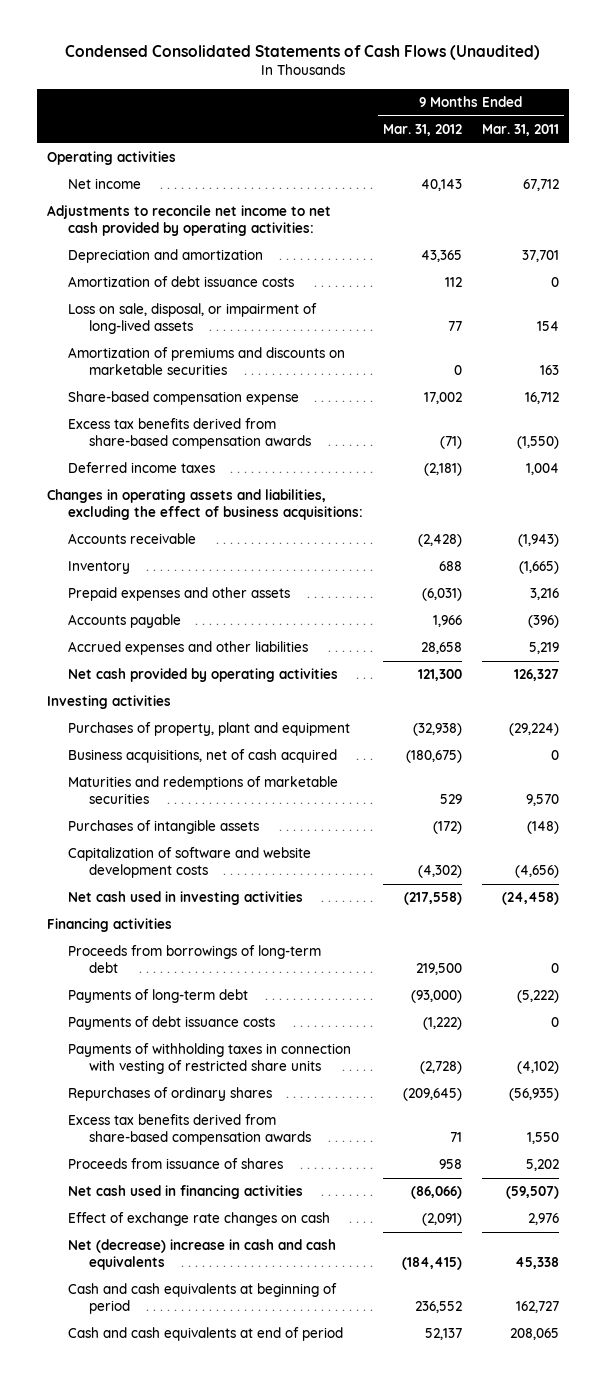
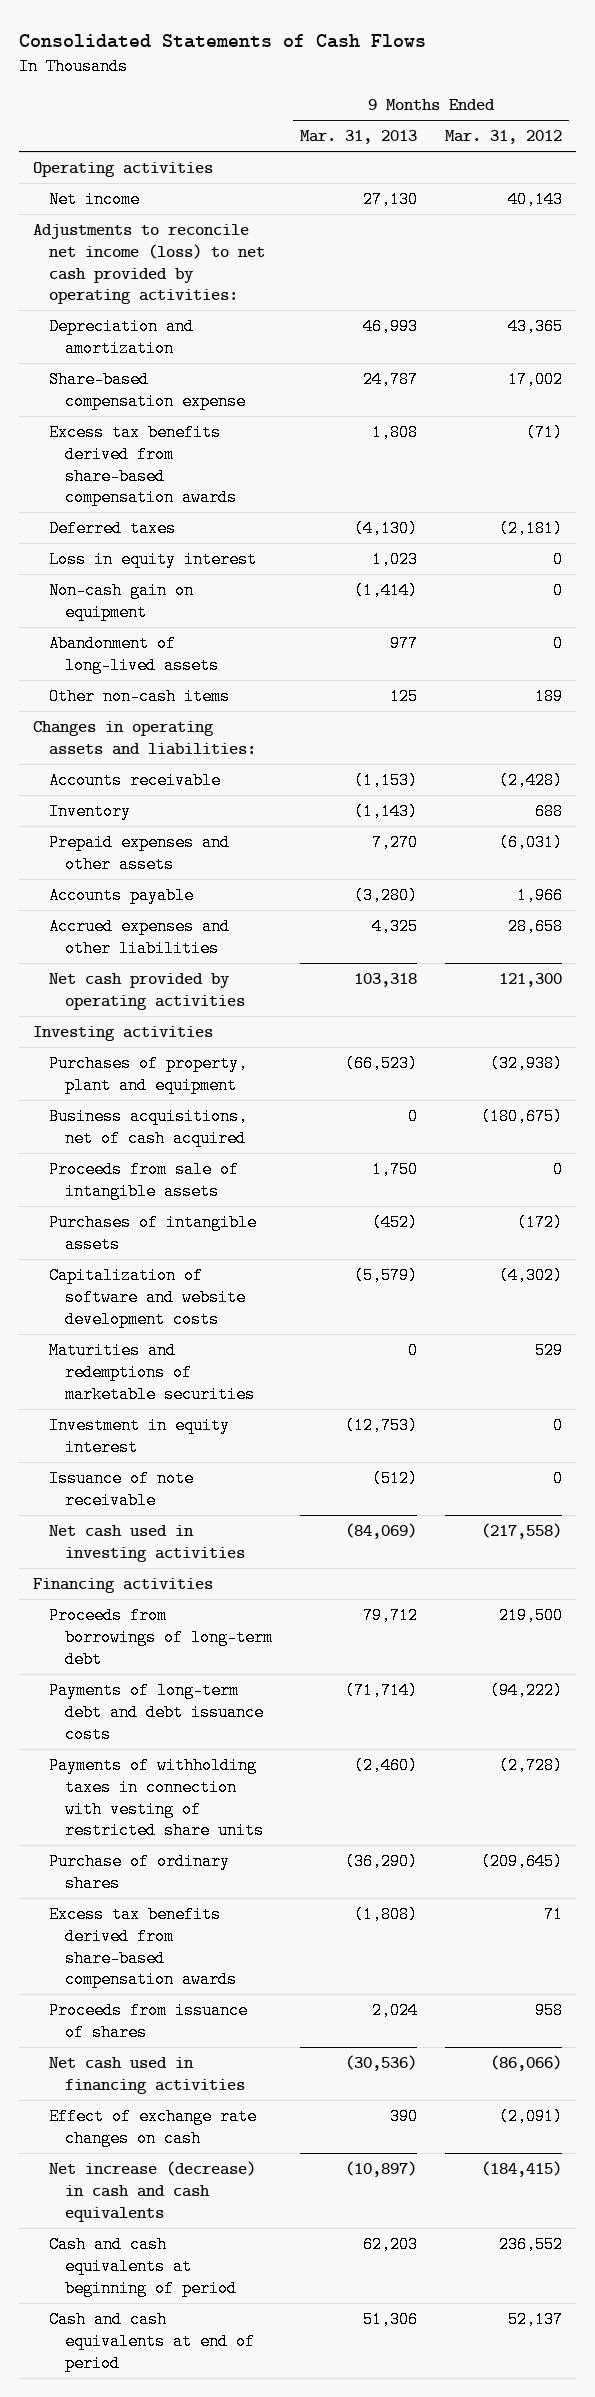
- Condensed Consolidated Statements of Cash Flows (Unaudited)
+ Consolidated Statements of Cash Flows
- | 9 Months Ended Mar. 31, 2012 | 9 Months Ended Mar. 31, 2011
+ | 9 Months Ended Mar. 31, 2013 | 9 Months Ended Mar. 31, 2012
- Adjustments to reconcile net income to net cash provided by operating activities:
+ Adjustments to reconcile net income (loss) to net cash provided by operating activities:
- Amortization of debt issuance costs | 112 | 0
- Loss on sale, disposal, or impairment of long-lived assets | 77 | 154
- Amortization of premiums and discounts on marketable securities | 0 | 163
- Deferred income taxes | (2,181) | 1,004
- Changes in operating assets and liabilities, excluding the effect of business acquisitions:
+ Deferred taxes | (4,130) | (2,181)
+ Loss in equity interest | 1,023 | 0
+ Non-cash gain on equipment | (1,414) | 0
+ Abandonment of long-lived assets | 977 | 0
+ Other non-cash items | 125 | 189
+ Changes in operating assets and liabilities:
+ Proceeds from sale of intangible assets | 1,750 | 0
moved down: Maturities and redemptions of marketable securities | 0 | 529
+ Investment in equity interest | (12,753) | 0
+ Issuance of note receivable | (512) | 0
- Payments of long-term debt | (93,000) | (5,222)
- Payments of debt issuance costs | (1,222) | 0
+ Payments of long-term debt and debt issuance costs | (71,714) | (94,222)
- Repurchases of ordinary shares | (209,645) | (56,935)
+ Purchase of ordinary shares | (36,290) | (209,645)
- Net (decrease) increase in cash and cash equivalents | (184,415) | 45,338
+ Net increase (decrease) in cash and cash equivalents | (10,897) | (184,415)

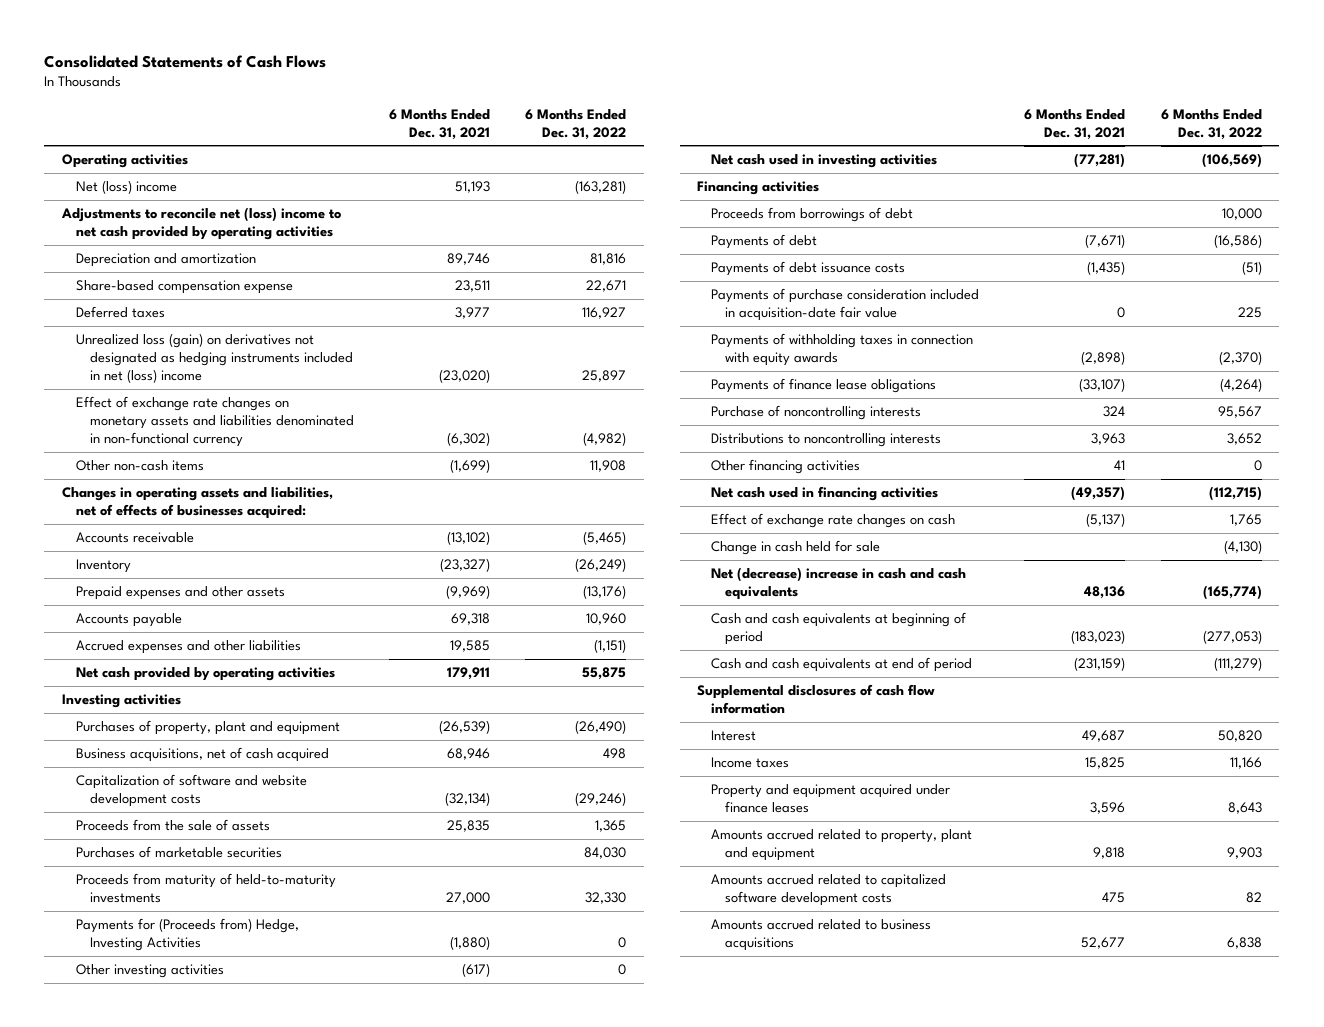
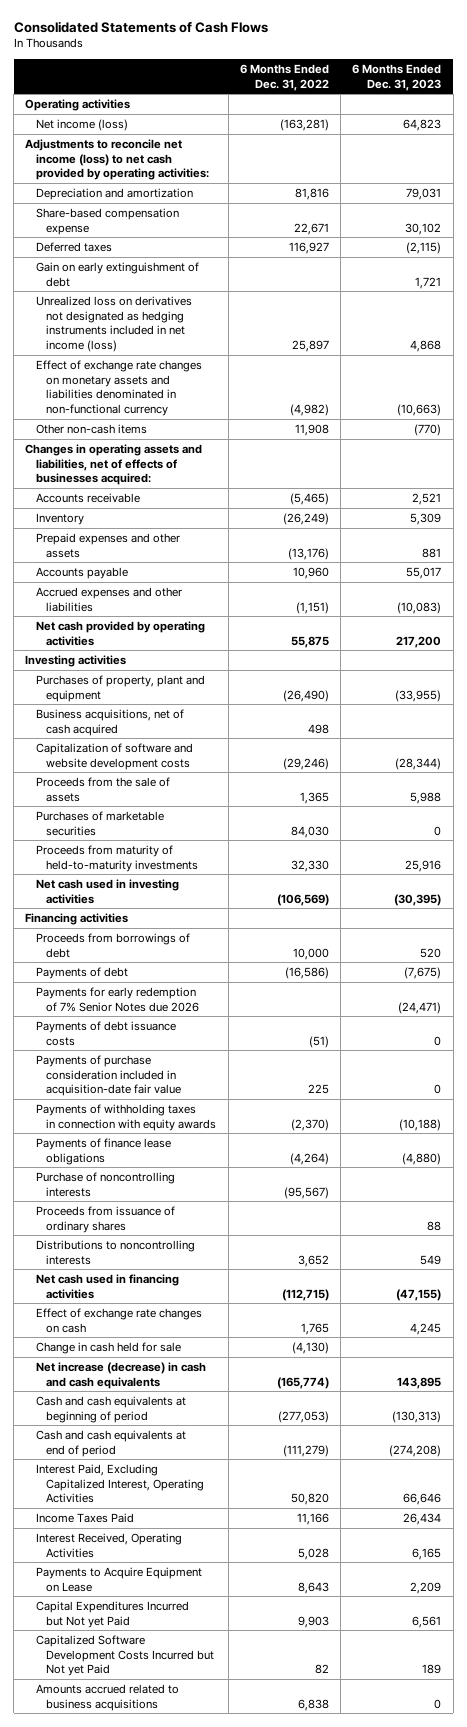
- | 6 Months Ended Dec. 31, 2021 | 6 Months Ended Dec. 31, 2022
+ | 6 Months Ended Dec. 31, 2022 | 6 Months Ended Dec. 31, 2023
- Net (loss) income | 51,193 | (163,281)
- Adjustments to reconcile net (loss) income to net cash provided by operating activities
+ Net income (loss) | (163,281) | 64,823
+ Adjustments to reconcile net income (loss) to net cash provided by operating activities:
- Unrealized loss (gain) on derivatives not designated as hedging instruments included in net (loss) income | (23,020) | 25,897
+ Gain on early extinguishment of debt | | 1,721
+ Unrealized loss on derivatives not designated as hedging instruments included in net income (loss) | 25,897 | 4,868
- Payments for (Proceeds from) Hedge, Investing Activities | (1,880) | 0
- Other investing activities | (617) | 0
+ Payments for early redemption of 7% Senior Notes due 2026 | | (24,471)
- Purchase of noncontrolling interests | 324 | 95,567
+ Purchase of noncontrolling interests | (95,567) |
+ Proceeds from issuance of ordinary shares | | 88
- Other financing activities | 41 | 0
- Net (decrease) increase in cash and cash equivalents | 48,136 | (165,774)
+ Net increase (decrease) in cash and cash equivalents | (165,774) | 143,895
- Supplemental disclosures of cash flow information
- Interest | 49,687 | 50,820
- Income taxes | 15,825 | 11,166
- Property and equipment acquired under finance leases | 3,596 | 8,643
- Amounts accrued related to property, plant and equipment | 9,818 | 9,903
- Amounts accrued related to capitalized software development costs | 475 | 82
+ Interest Paid, Excluding Capitalized Interest, Operating Activities | 50,820 | 66,646
+ Income Taxes Paid | 11,166 | 26,434
+ Interest Received, Operating Activities | 5,028 | 6,165
+ Payments to Acquire Equipment on Lease | 8,643 | 2,209
+ Capital Expenditures Incurred but Not yet Paid | 9,903 | 6,561
+ Capitalized Software Development Costs Incurred but Not yet Paid | 82 | 189

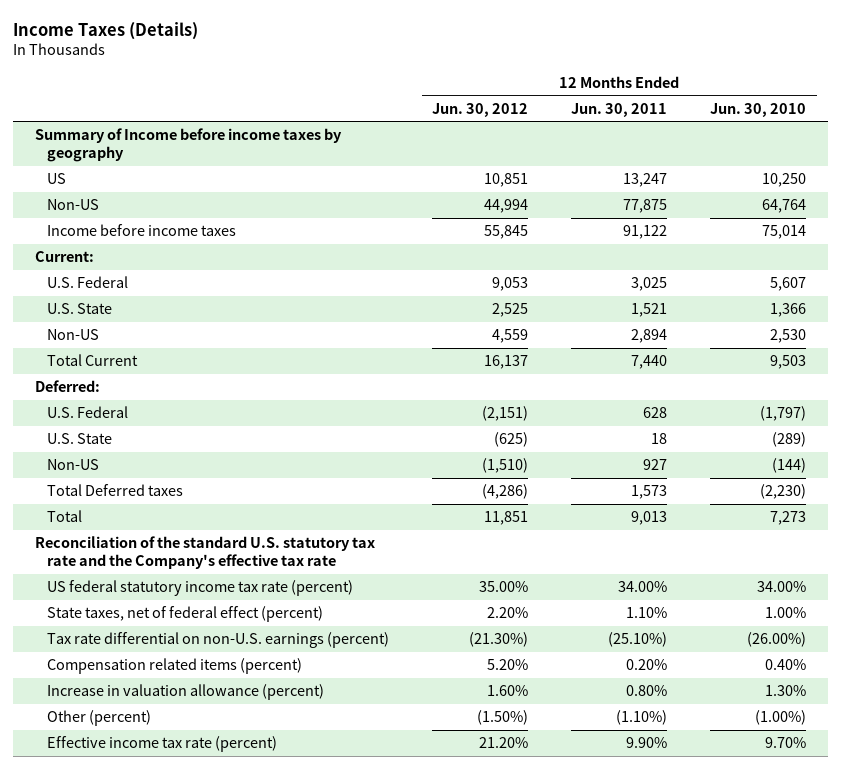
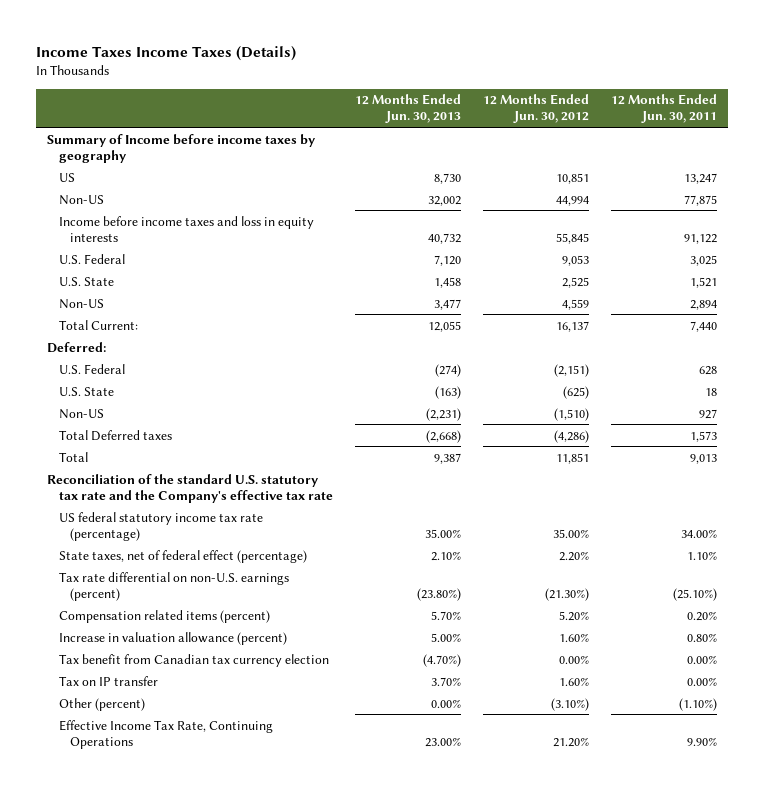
- Income Taxes (Details)
+ Income Taxes Income Taxes (Details)
- | 12 Months Ended Jun. 30, 2012 | 12 Months Ended Jun. 30, 2011 | 12 Months Ended Jun. 30, 2010
+ | 12 Months Ended Jun. 30, 2013 | 12 Months Ended Jun. 30, 2012 | 12 Months Ended Jun. 30, 2011
- Income before income taxes | 55,845 | 91,122 | 75,014
- Current:
+ Income before income taxes and loss in equity interests | 40,732 | 55,845 | 91,122
- Total Current | 16,137 | 7,440 | 9,503
+ Total Current: | 12,055 | 16,137 | 7,440
- US federal statutory income tax rate (percent) | 35.00% | 34.00% | 34.00%
- State taxes, net of federal effect (percent) | 2.20% | 1.10% | 1.00%
+ US federal statutory income tax rate (percentage) | 35.00% | 35.00% | 34.00%
+ State taxes, net of federal effect (percentage) | 2.10% | 2.20% | 1.10%
- Other (percent) | (1.50%) | (1.10%) | (1.00%)
- Effective income tax rate (percent) | 21.20% | 9.90% | 9.70%
+ Tax benefit from Canadian tax currency election | (4.70%) | 0.00% | 0.00%
+ Tax on IP transfer | 3.70% | 1.60% | 0.00%
+ Other (percent) | 0.00% | (3.10%) | (1.10%)
+ Effective Income Tax Rate, Continuing Operations | 23.00% | 21.20% | 9.90%

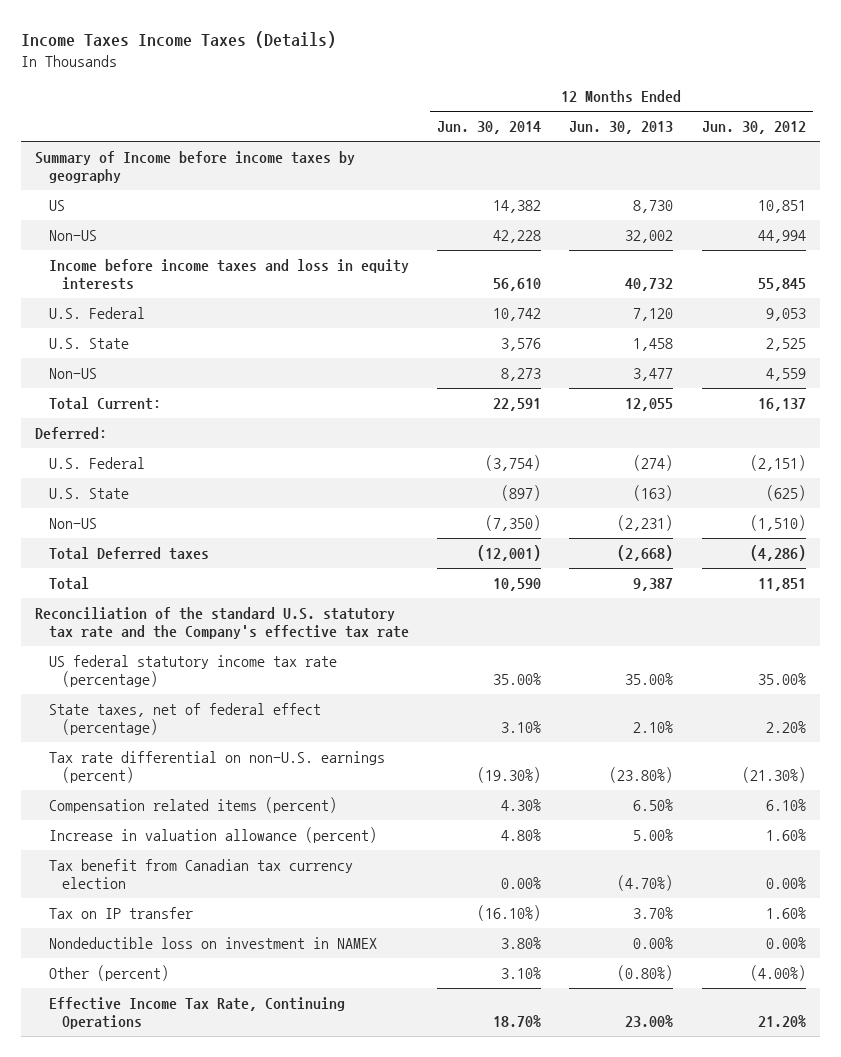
- | 12 Months Ended Jun. 30, 2013 | 12 Months Ended Jun. 30, 2012 | 12 Months Ended Jun. 30, 2011
+ | 12 Months Ended Jun. 30, 2014 | 12 Months Ended Jun. 30, 2013 | 12 Months Ended Jun. 30, 2012
- Compensation related items (percent) | 5.70% | 5.20% | 0.20%
+ Compensation related items (percent) | 4.30% | 6.50% | 6.10%
- Other (percent) | 0.00% | (3.10%) | (1.10%)
+ Nondeductible loss on investment in NAMEX | 3.80% | 0.00% | 0.00%
+ Other (percent) | 3.10% | (0.80%) | (4.00%)

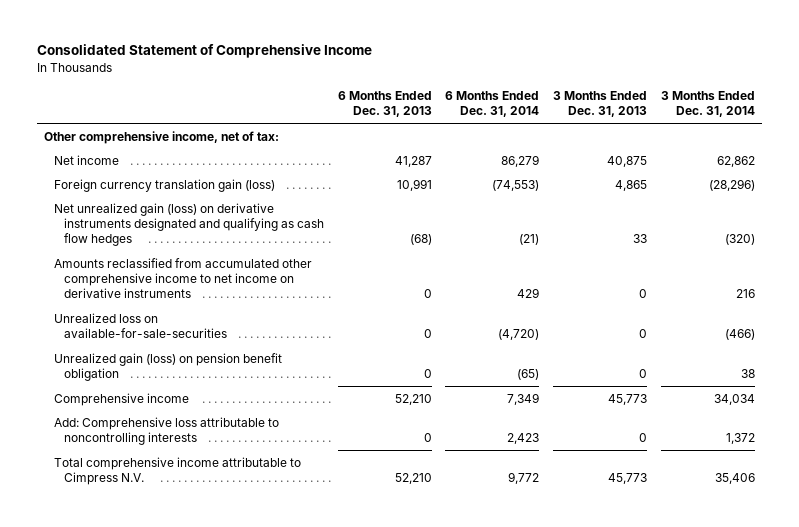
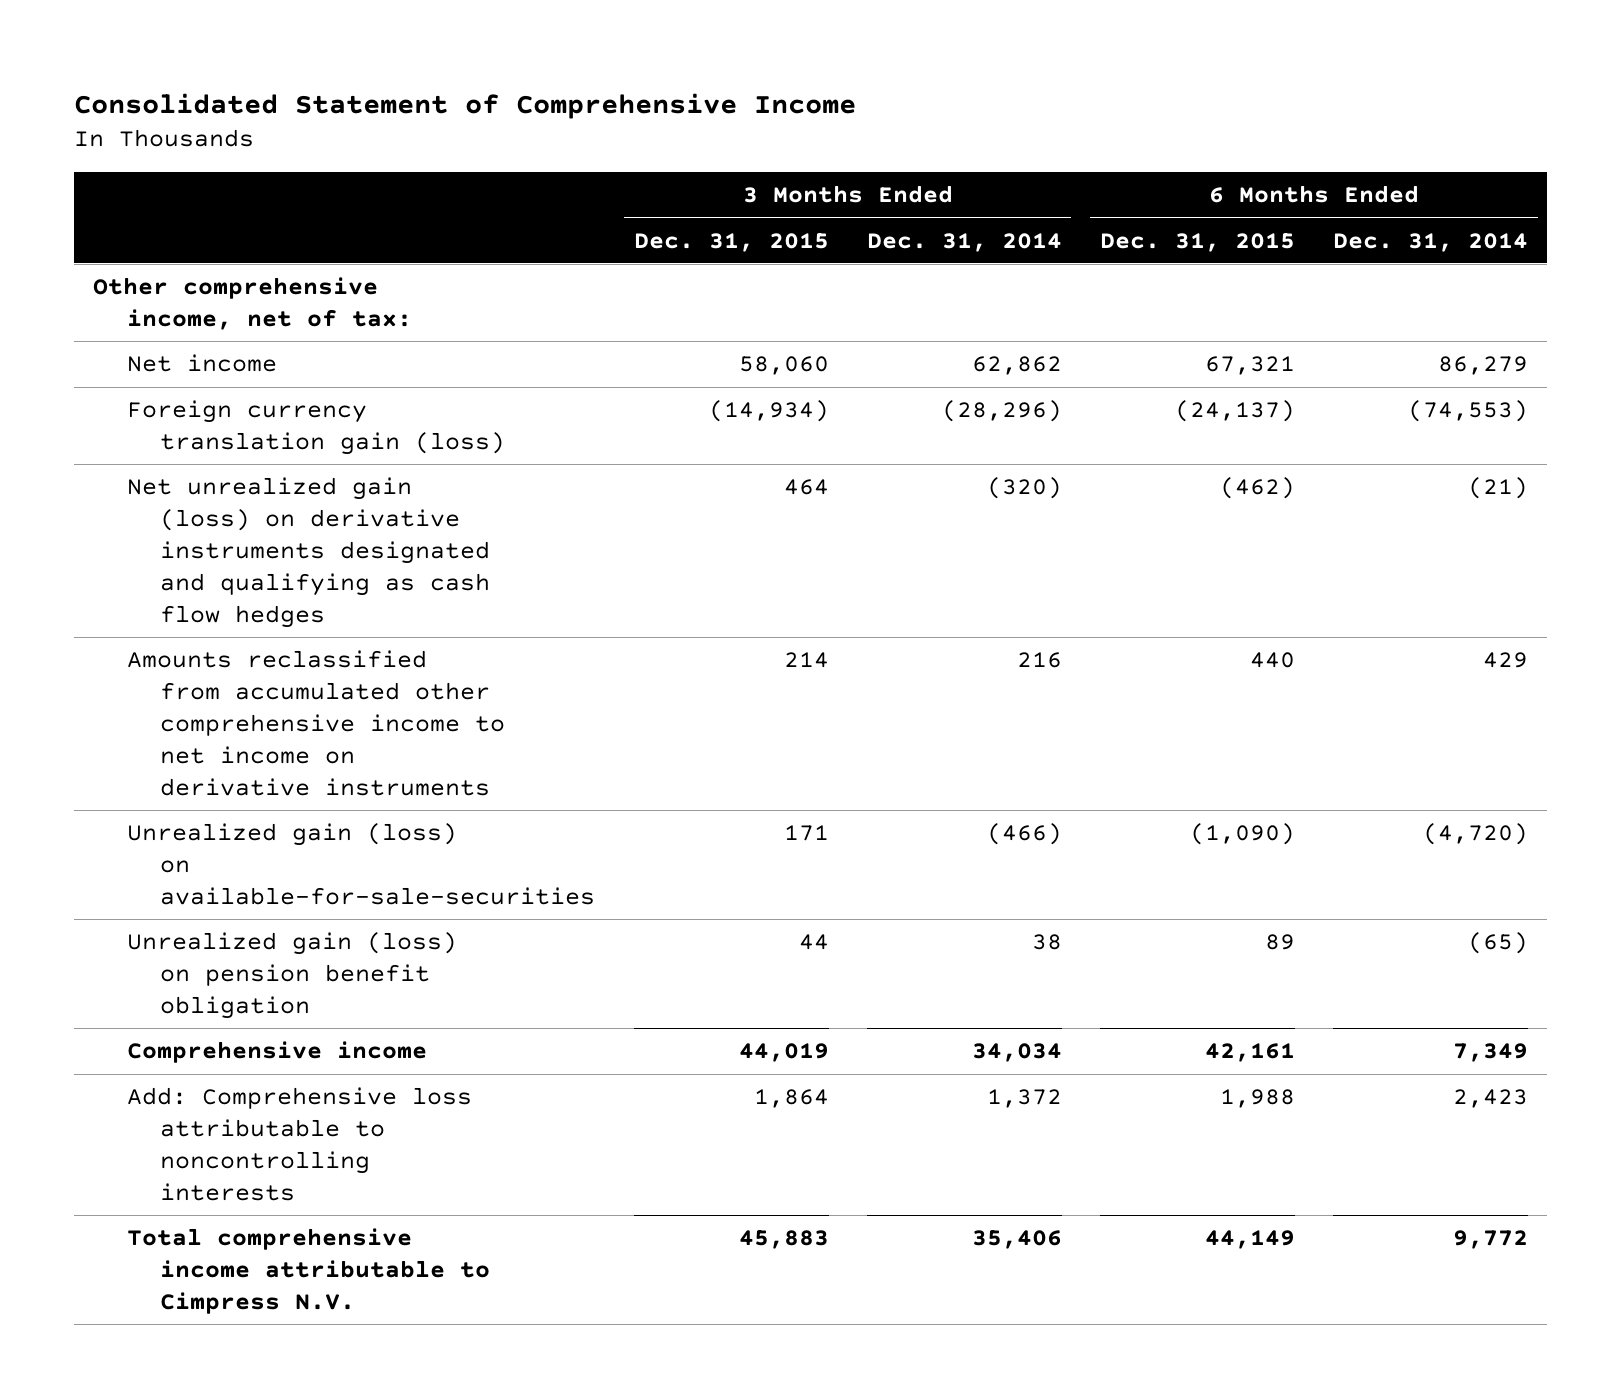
- | 6 Months Ended Dec. 31, 2013 | 6 Months Ended Dec. 31, 2014 | 3 Months Ended Dec. 31, 2013 | 3 Months Ended Dec. 31, 2014
+ | 3 Months Ended Dec. 31, 2015 | 3 Months Ended Dec. 31, 2014 | 6 Months Ended Dec. 31, 2015 | 6 Months Ended Dec. 31, 2014
- Unrealized loss on available-for-sale-securities | 0 | (4,720) | 0 | (466)
+ Unrealized gain (loss) on available-for-sale-securities | 171 | (466) | (1,090) | (4,720)

